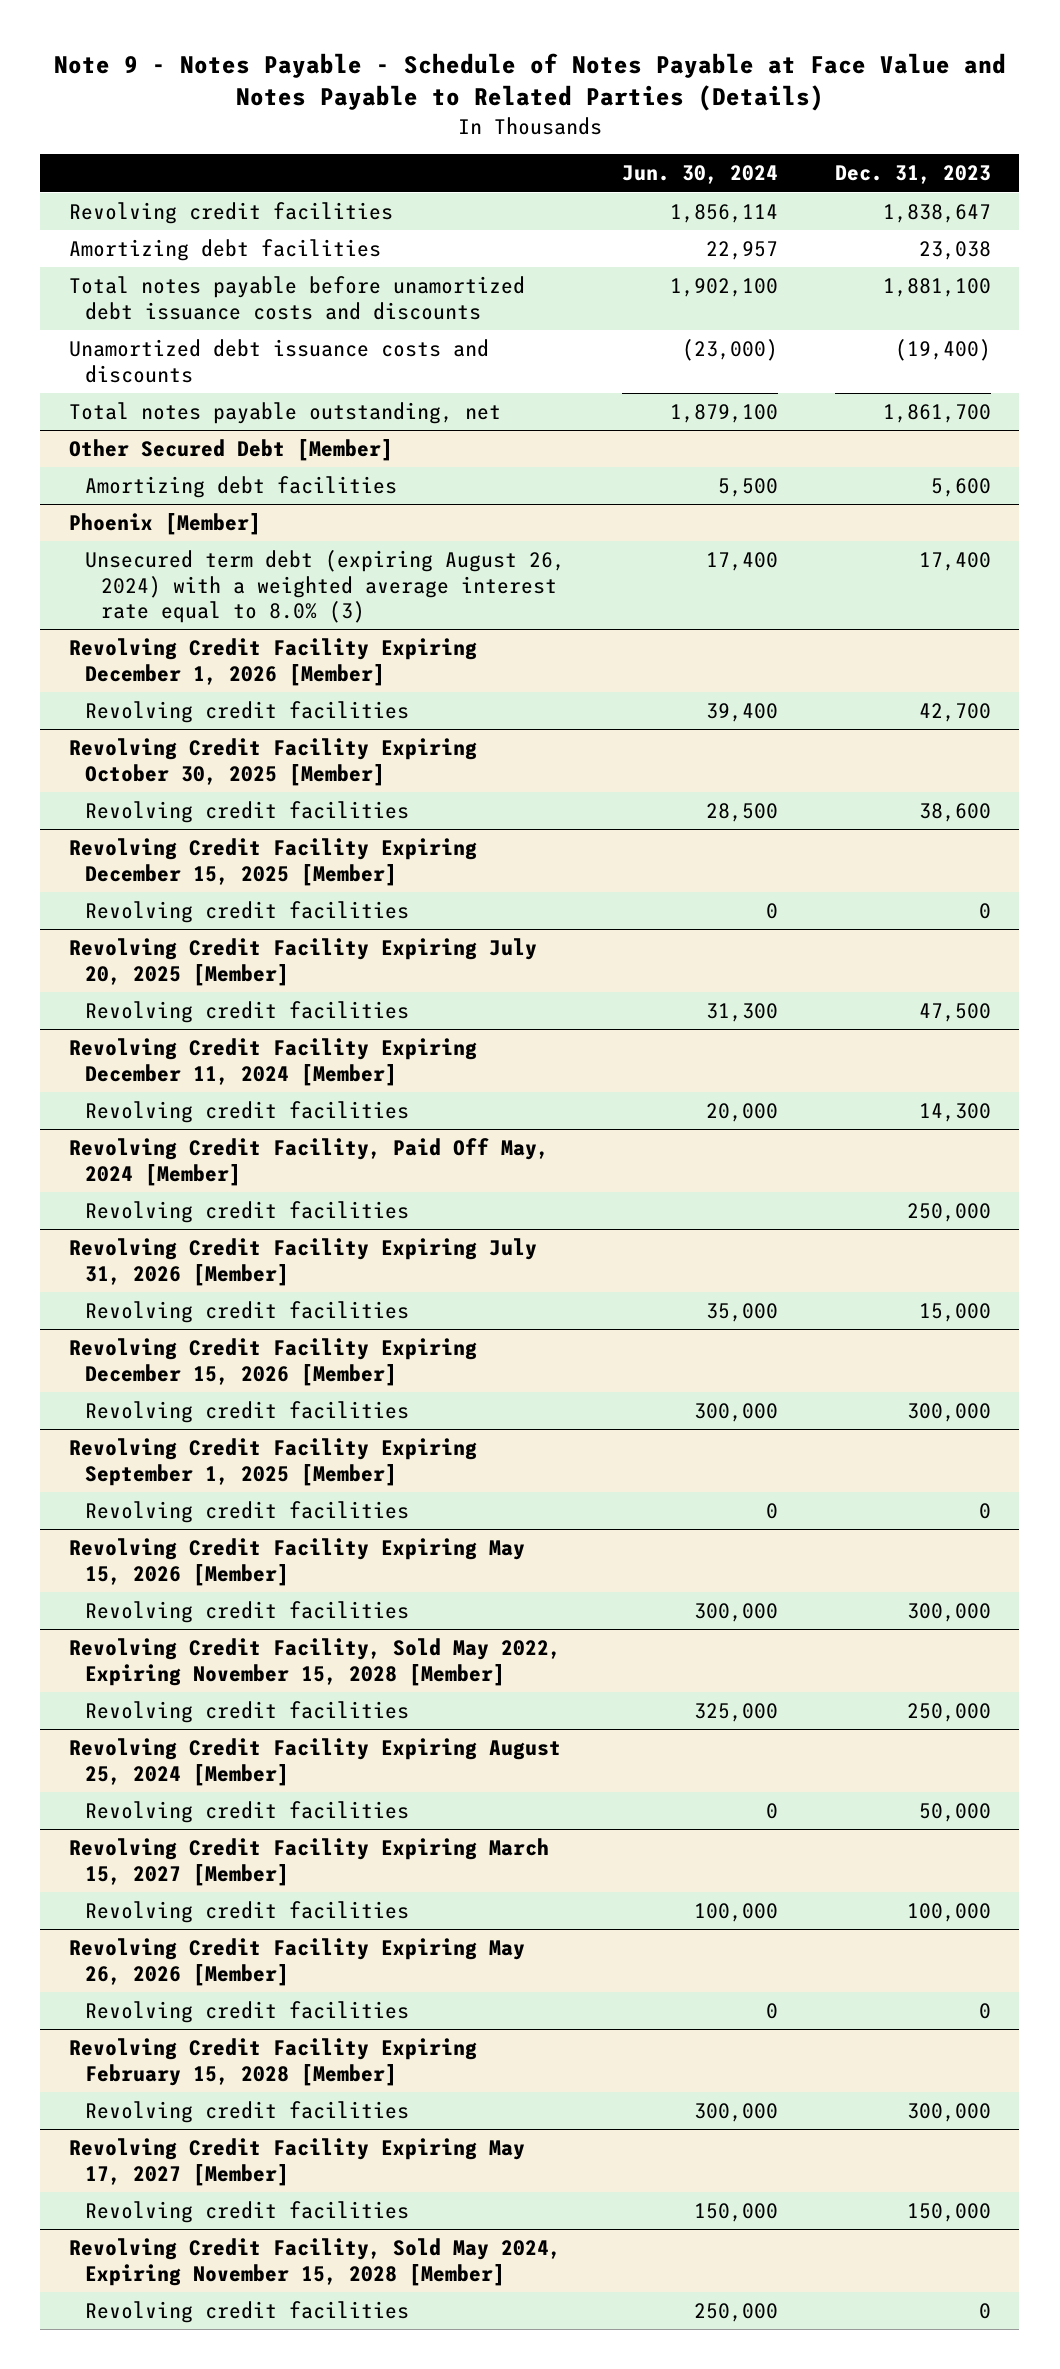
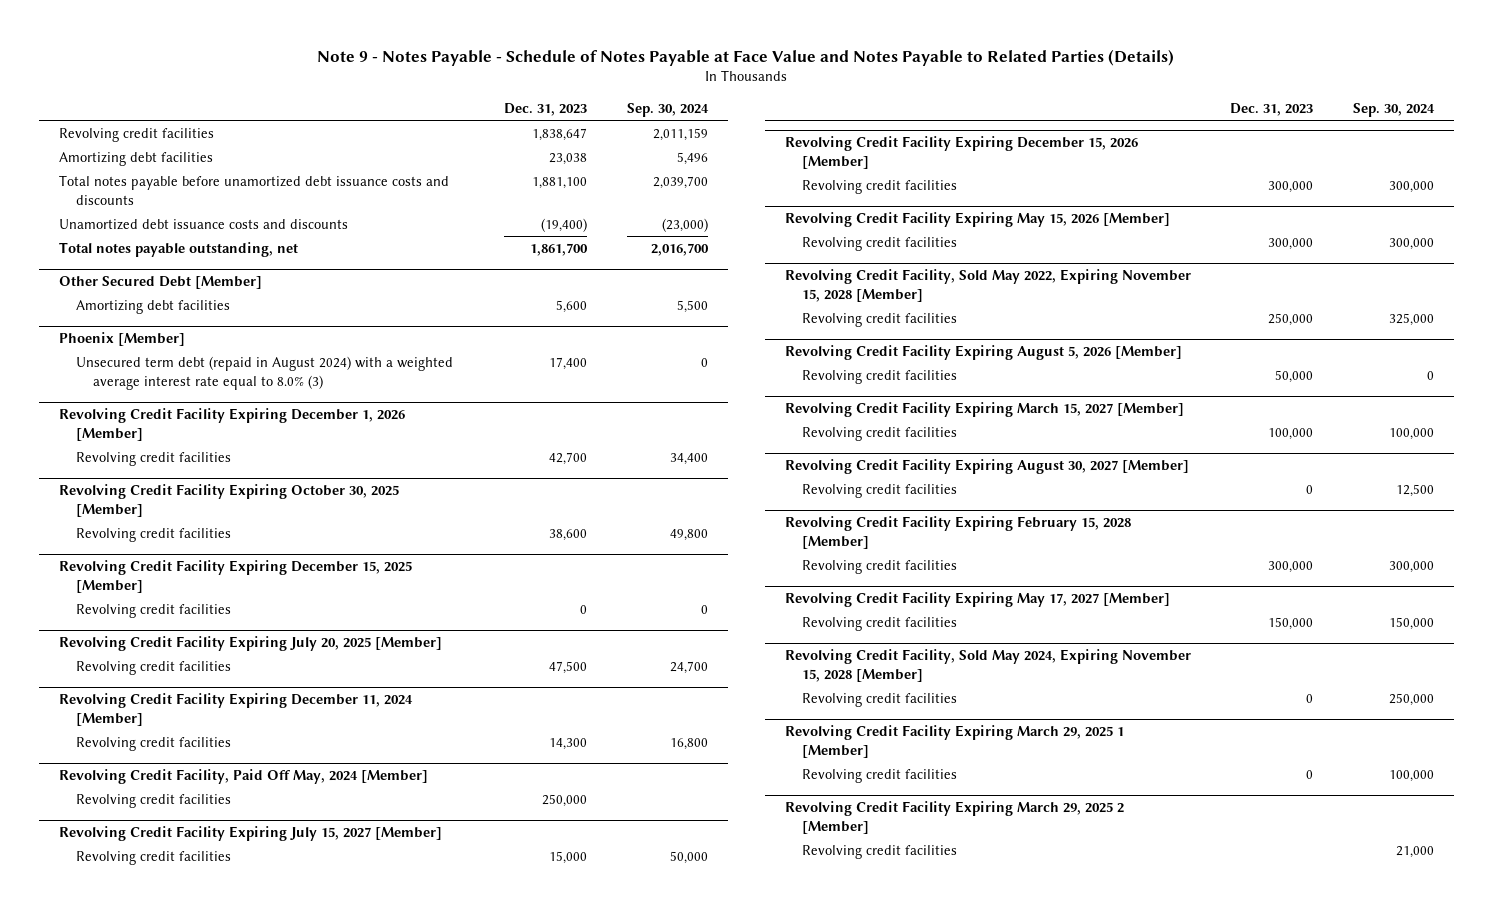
- | Jun. 30, 2024 | Dec. 31, 2023
+ | Dec. 31, 2023 | Sep. 30, 2024
@ Phoenix [Member]
- Unsecured term debt (expiring August 26, 2024) with a weighted average interest rate equal to 8.0% (3) | 17,400 | 17,400
+ Unsecured term debt (repaid in August 2024) with a weighted average interest rate equal to 8.0% (3) | 17,400 | 0
- Revolving Credit Facility Expiring July 31, 2026 [Member]
+ Revolving Credit Facility Expiring July 15, 2027 [Member]
- Revolving Credit Facility Expiring September 1, 2025 [Member]
- Revolving credit facilities | 0 | 0
- Revolving Credit Facility Expiring August 25, 2024 [Member]
+ Revolving Credit Facility Expiring August 5, 2026 [Member]
- Revolving Credit Facility Expiring May 26, 2026 [Member]
+ Revolving Credit Facility Expiring August 30, 2027 [Member]
+ Revolving Credit Facility Expiring March 29, 2025 1 [Member]
+ Revolving credit facilities | 0 | 100,000
+ Revolving Credit Facility Expiring March 29, 2025 2 [Member]
+ Revolving credit facilities | | 21,000

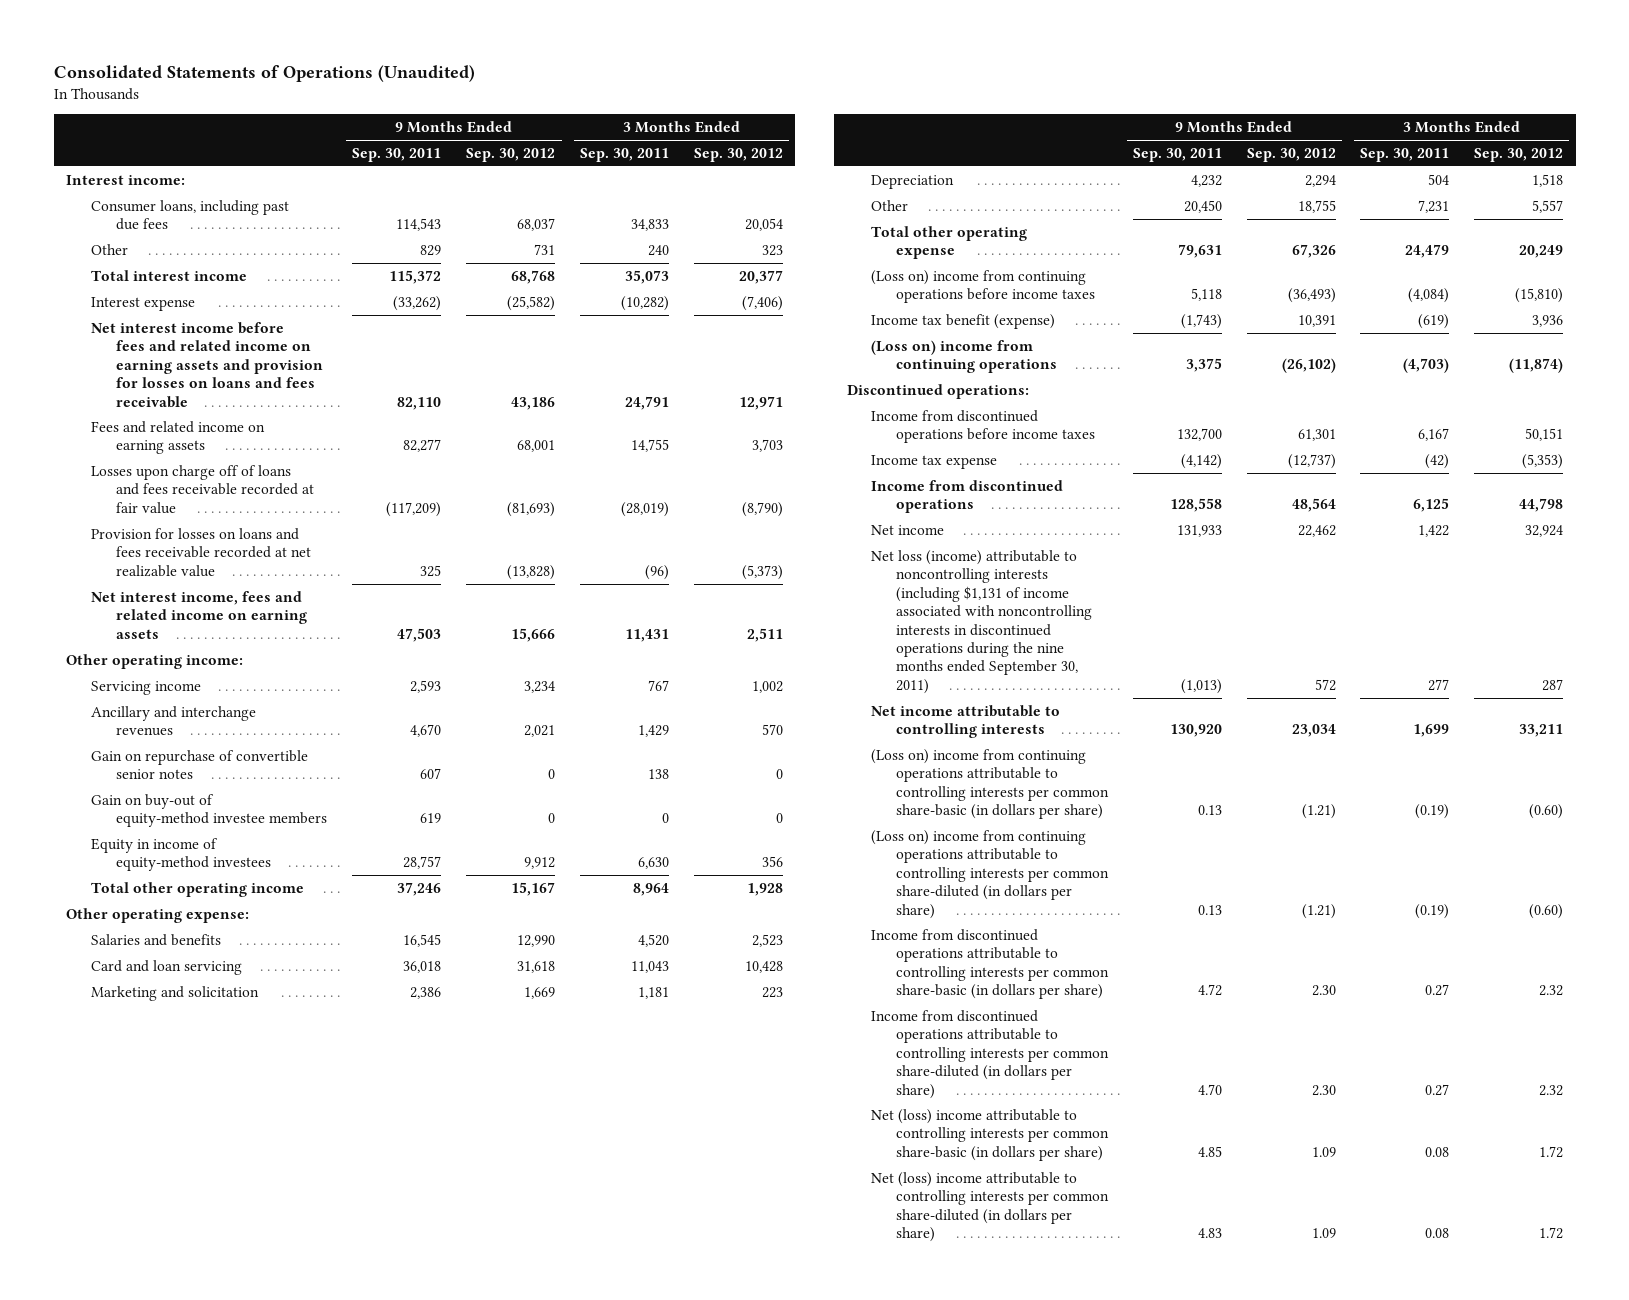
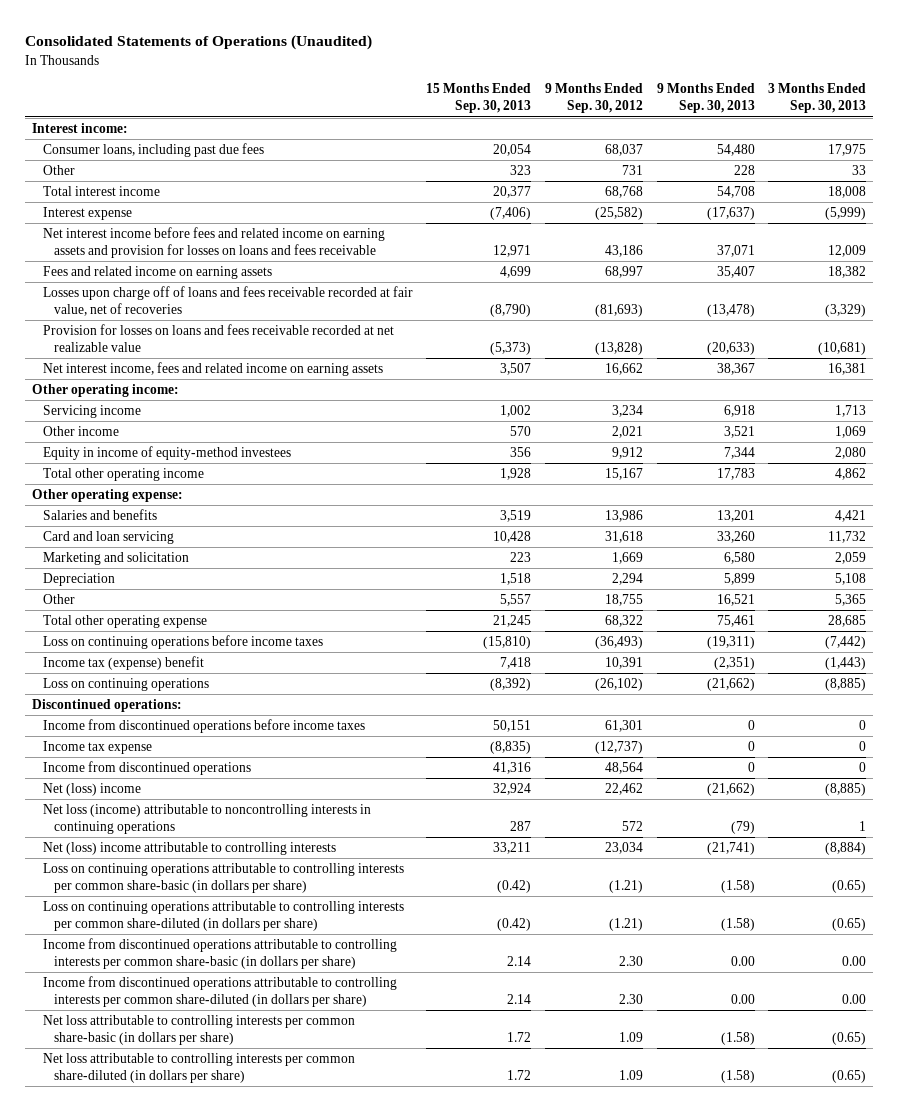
- | 9 Months Ended Sep. 30, 2011 | 9 Months Ended Sep. 30, 2012 | 3 Months Ended Sep. 30, 2011 | 3 Months Ended Sep. 30, 2012
+ | 15 Months Ended Sep. 30, 2013 | 9 Months Ended Sep. 30, 2012 | 9 Months Ended Sep. 30, 2013 | 3 Months Ended Sep. 30, 2013
- Fees and related income on earning assets | 82,277 | 68,001 | 14,755 | 3,703
- Losses upon charge off of loans and fees receivable recorded at fair value | (117,209) | (81,693) | (28,019) | (8,790)
+ Fees and related income on earning assets | 4,699 | 68,997 | 35,407 | 18,382
+ Losses upon charge off of loans and fees receivable recorded at fair value, net of recoveries | (8,790) | (81,693) | (13,478) | (3,329)
- Net interest income, fees and related income on earning assets | 47,503 | 15,666 | 11,431 | 2,511
+ Net interest income, fees and related income on earning assets | 3,507 | 16,662 | 38,367 | 16,381
- Ancillary and interchange revenues | 4,670 | 2,021 | 1,429 | 570
- Gain on repurchase of convertible senior notes | 607 | 0 | 138 | 0
- Gain on buy-out of equity-method investee members | 619 | 0 | 0 | 0
+ Other income | 570 | 2,021 | 3,521 | 1,069
- Salaries and benefits | 16,545 | 12,990 | 4,520 | 2,523
+ Salaries and benefits | 3,519 | 13,986 | 13,201 | 4,421
- Total other operating expense | 79,631 | 67,326 | 24,479 | 20,249
- (Loss on) income from continuing operations before income taxes | 5,118 | (36,493) | (4,084) | (15,810)
- Income tax benefit (expense) | (1,743) | 10,391 | (619) | 3,936
- (Loss on) income from continuing operations | 3,375 | (26,102) | (4,703) | (11,874)
+ Total other operating expense | 21,245 | 68,322 | 75,461 | 28,685
+ Loss on continuing operations before income taxes | (15,810) | (36,493) | (19,311) | (7,442)
+ Income tax (expense) benefit | 7,418 | 10,391 | (2,351) | (1,443)
+ Loss on continuing operations | (8,392) | (26,102) | (21,662) | (8,885)
- Net income | 131,933 | 22,462 | 1,422 | 32,924
- Net loss (income) attributable to noncontrolling interests (including $1,131 of income associated with noncontrolling interests in discontinued operations during the nine months ended September 30, 2011) | (1,013) | 572 | 277 | 287
- Net income attributable to controlling interests | 130,920 | 23,034 | 1,699 | 33,211
- (Loss on) income from continuing operations attributable to controlling interests per common share-basic (in dollars per share) | 0.13 | (1.21) | (0.19) | (0.60)
- (Loss on) income from continuing operations attributable to controlling interests per common share-diluted (in dollars per share) | 0.13 | (1.21) | (0.19) | (0.60)
+ Net (loss) income | 32,924 | 22,462 | (21,662) | (8,885)
+ Net loss (income) attributable to noncontrolling interests in continuing operations | 287 | 572 | (79) | 1
+ Net (loss) income attributable to controlling interests | 33,211 | 23,034 | (21,741) | (8,884)
+ Loss on continuing operations attributable to controlling interests per common share-basic (in dollars per share) | (0.42) | (1.21) | (1.58) | (0.65)
+ Loss on continuing operations attributable to controlling interests per common share-diluted (in dollars per share) | (0.42) | (1.21) | (1.58) | (0.65)
- Net (loss) income attributable to controlling interests per common share-basic (in dollars per share) | 4.85 | 1.09 | 0.08 | 1.72
- Net (loss) income attributable to controlling interests per common share-diluted (in dollars per share) | 4.83 | 1.09 | 0.08 | 1.72
+ Net loss attributable to controlling interests per common share-basic (in dollars per share) | 1.72 | 1.09 | (1.58) | (0.65)
+ Net loss attributable to controlling interests per common share-diluted (in dollars per share) | 1.72 | 1.09 | (1.58) | (0.65)

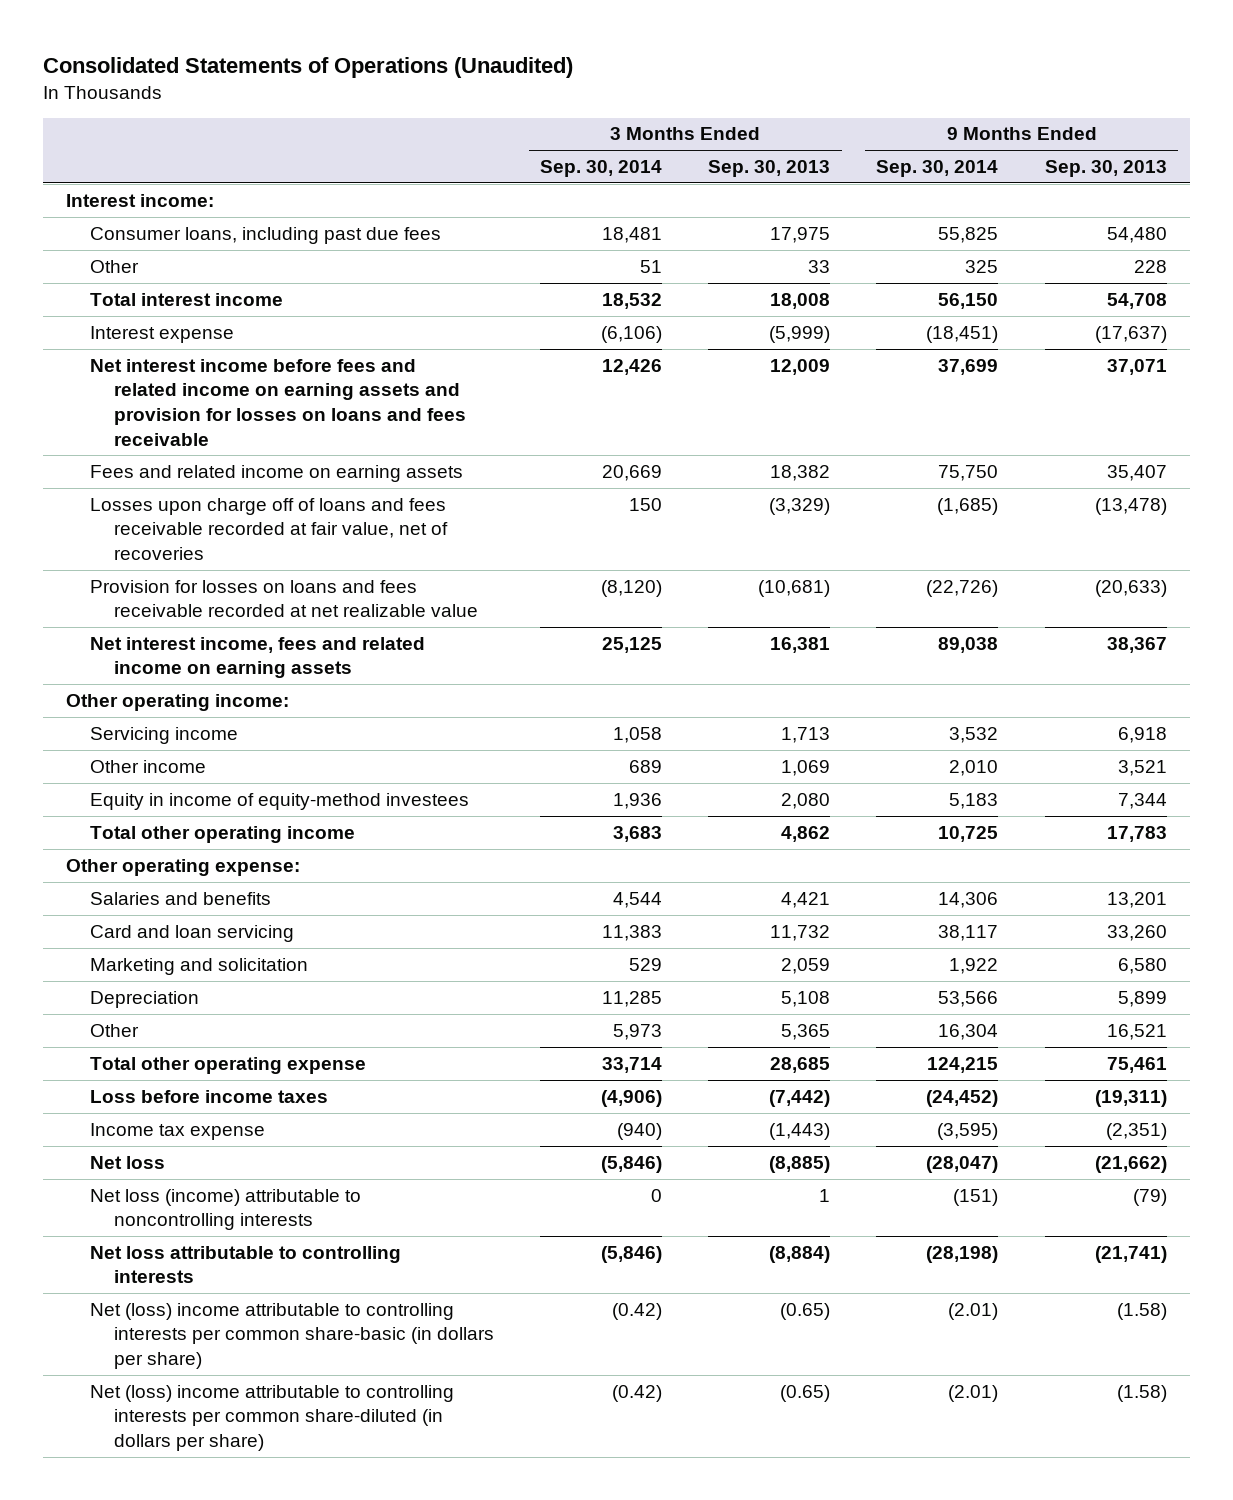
- | 15 Months Ended Sep. 30, 2013 | 9 Months Ended Sep. 30, 2012 | 9 Months Ended Sep. 30, 2013 | 3 Months Ended Sep. 30, 2013
+ | 3 Months Ended Sep. 30, 2014 | 3 Months Ended Sep. 30, 2013 | 9 Months Ended Sep. 30, 2014 | 9 Months Ended Sep. 30, 2013
- Loss on continuing operations before income taxes | (15,810) | (36,493) | (19,311) | (7,442)
- Income tax (expense) benefit | 7,418 | 10,391 | (2,351) | (1,443)
- Loss on continuing operations | (8,392) | (26,102) | (21,662) | (8,885)
- Discontinued operations:
- Income from discontinued operations before income taxes | 50,151 | 61,301 | 0 | 0
- Income tax expense | (8,835) | (12,737) | 0 | 0
- Income from discontinued operations | 41,316 | 48,564 | 0 | 0
- Net (loss) income | 32,924 | 22,462 | (21,662) | (8,885)
- Net loss (income) attributable to noncontrolling interests in continuing operations | 287 | 572 | (79) | 1
- Net (loss) income attributable to controlling interests | 33,211 | 23,034 | (21,741) | (8,884)
- Loss on continuing operations attributable to controlling interests per common share-basic (in dollars per share) | (0.42) | (1.21) | (1.58) | (0.65)
- Loss on continuing operations attributable to controlling interests per common share-diluted (in dollars per share) | (0.42) | (1.21) | (1.58) | (0.65)
- Income from discontinued operations attributable to controlling interests per common share-basic (in dollars per share) | 2.14 | 2.30 | 0.00 | 0.00
- Income from discontinued operations attributable to controlling interests per common share-diluted (in dollars per share) | 2.14 | 2.30 | 0.00 | 0.00
- Net loss attributable to controlling interests per common share-basic (in dollars per share) | 1.72 | 1.09 | (1.58) | (0.65)
- Net loss attributable to controlling interests per common share-diluted (in dollars per share) | 1.72 | 1.09 | (1.58) | (0.65)
+ Loss before income taxes | (4,906) | (7,442) | (24,452) | (19,311)
+ Income tax expense | (940) | (1,443) | (3,595) | (2,351)
+ Net loss | (5,846) | (8,885) | (28,047) | (21,662)
+ Net loss (income) attributable to noncontrolling interests | 0 | 1 | (151) | (79)
+ Net loss attributable to controlling interests | (5,846) | (8,884) | (28,198) | (21,741)
+ Net (loss) income attributable to controlling interests per common share-basic (in dollars per share) | (0.42) | (0.65) | (2.01) | (1.58)
+ Net (loss) income attributable to controlling interests per common share-diluted (in dollars per share) | (0.42) | (0.65) | (2.01) | (1.58)

